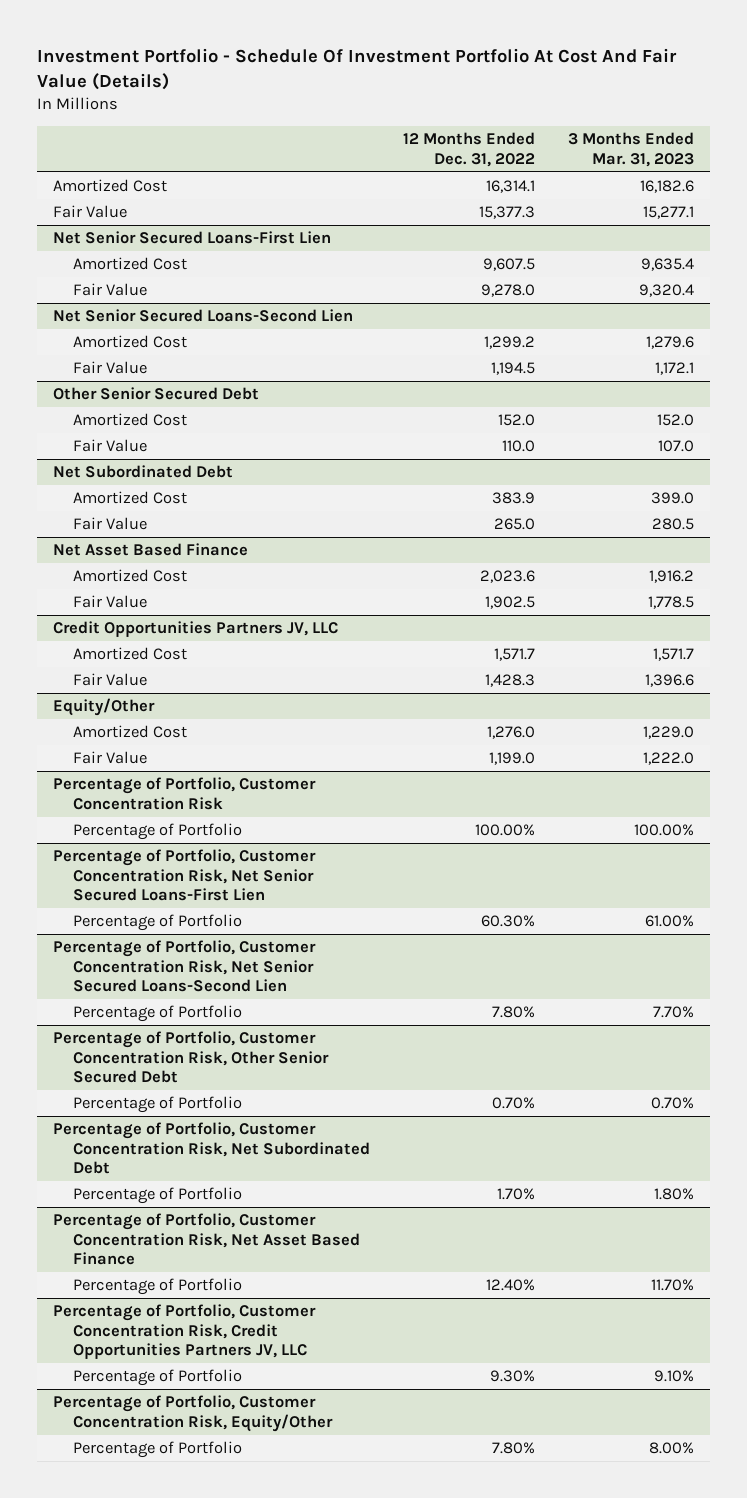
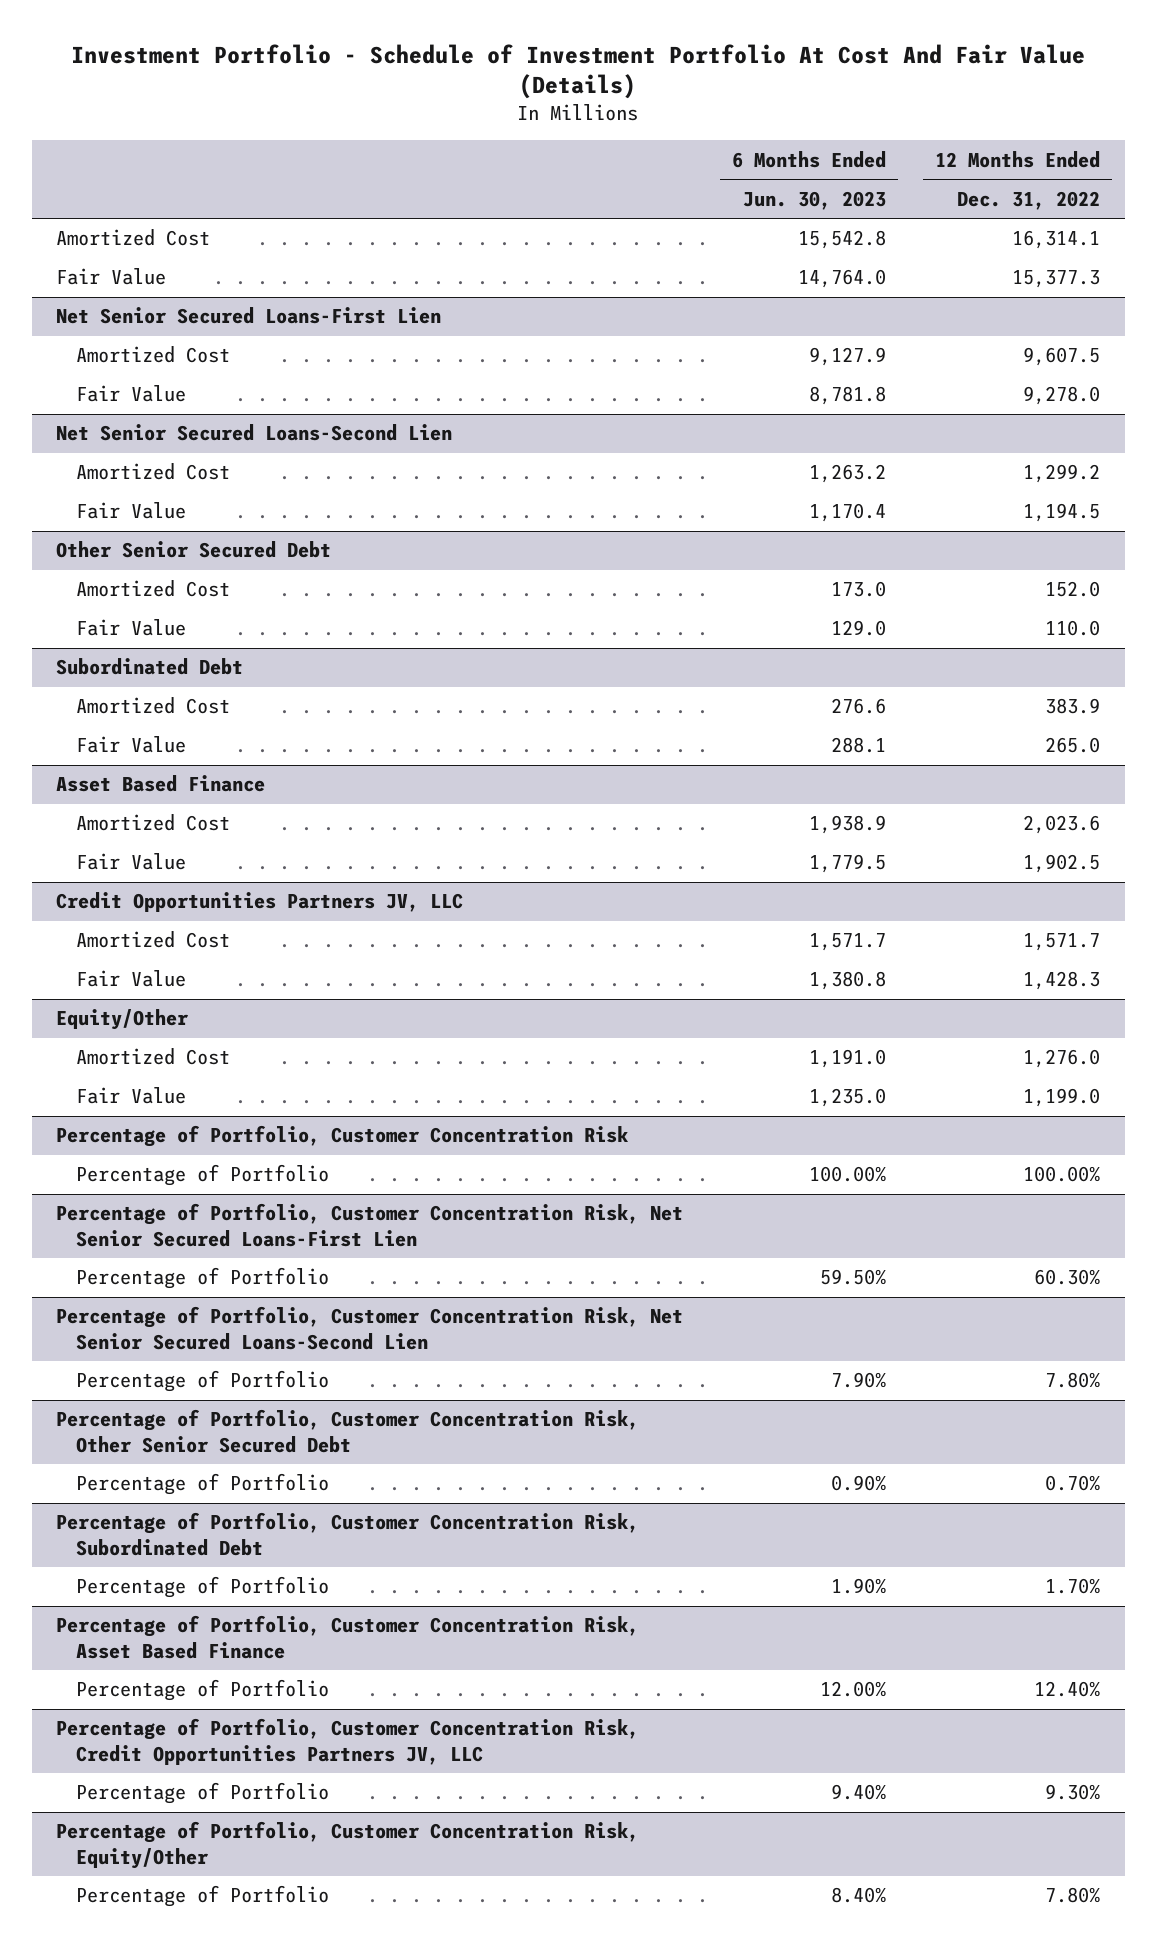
- Investment Portfolio - Schedule Of Investment Portfolio At Cost And Fair Value (Details)
+ Investment Portfolio - Schedule of Investment Portfolio At Cost And Fair Value (Details)
- | 12 Months Ended Dec. 31, 2022 | 3 Months Ended Mar. 31, 2023
+ | 6 Months Ended Jun. 30, 2023 | 12 Months Ended Dec. 31, 2022
- Net Subordinated Debt
+ Subordinated Debt
- Net Asset Based Finance
+ Asset Based Finance
- Percentage of Portfolio, Customer Concentration Risk, Net Subordinated Debt
+ Percentage of Portfolio, Customer Concentration Risk, Subordinated Debt
- Percentage of Portfolio, Customer Concentration Risk, Net Asset Based Finance
+ Percentage of Portfolio, Customer Concentration Risk, Asset Based Finance

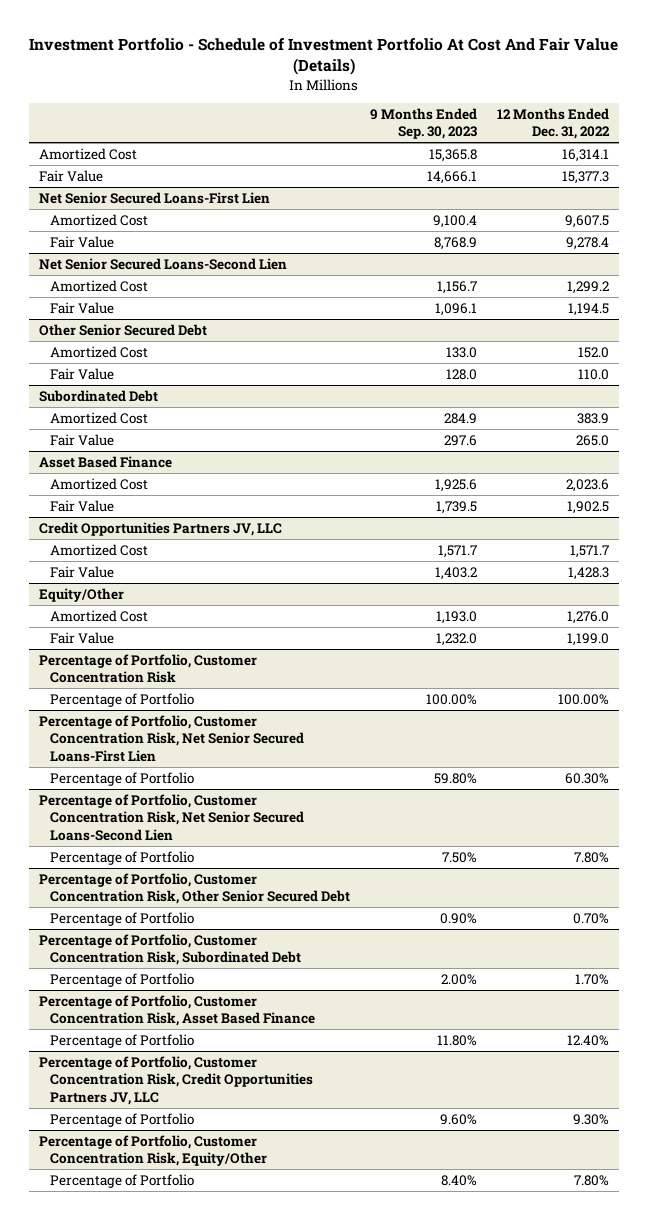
- | 6 Months Ended Jun. 30, 2023 | 12 Months Ended Dec. 31, 2022
+ | 9 Months Ended Sep. 30, 2023 | 12 Months Ended Dec. 31, 2022
@ Net Senior Secured Loans-First Lien
- Fair Value | 8,781.8 | 9,278.0
+ Fair Value | 8,768.9 | 9,278.4

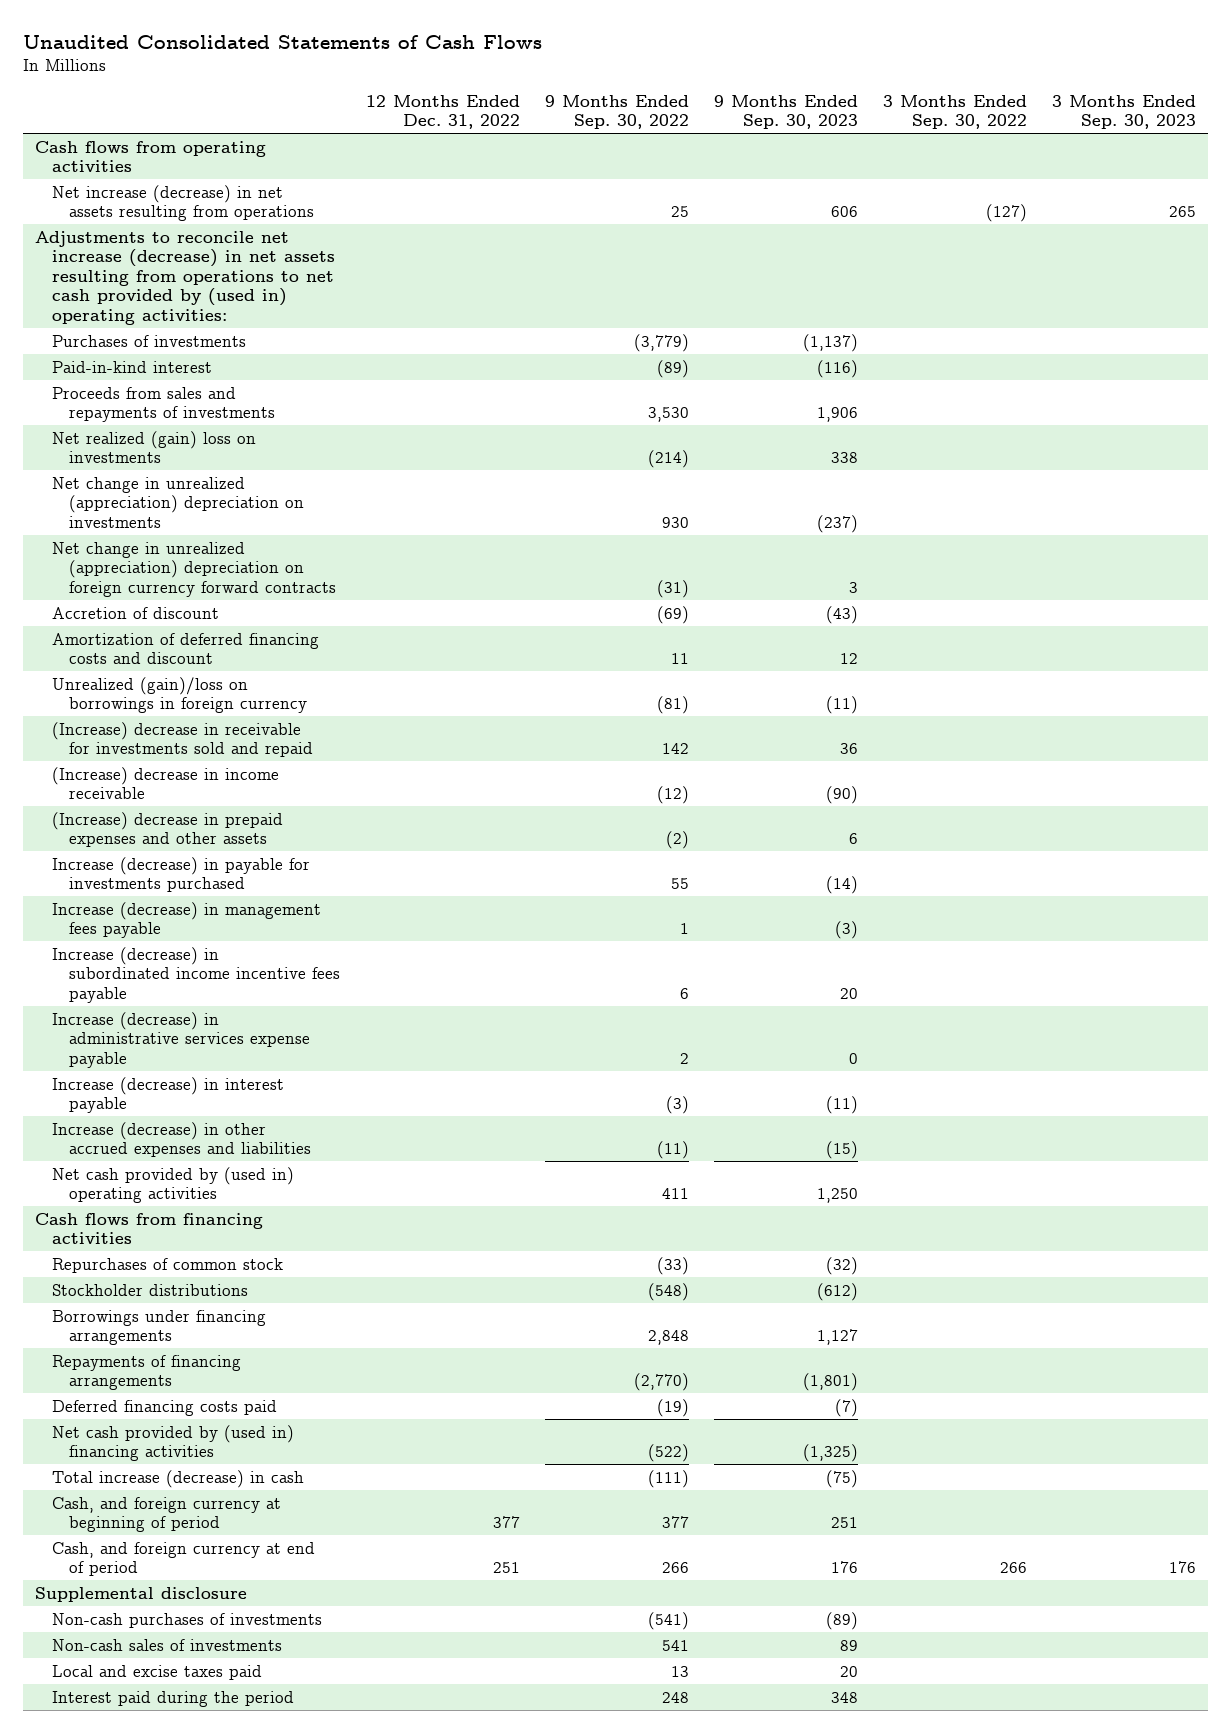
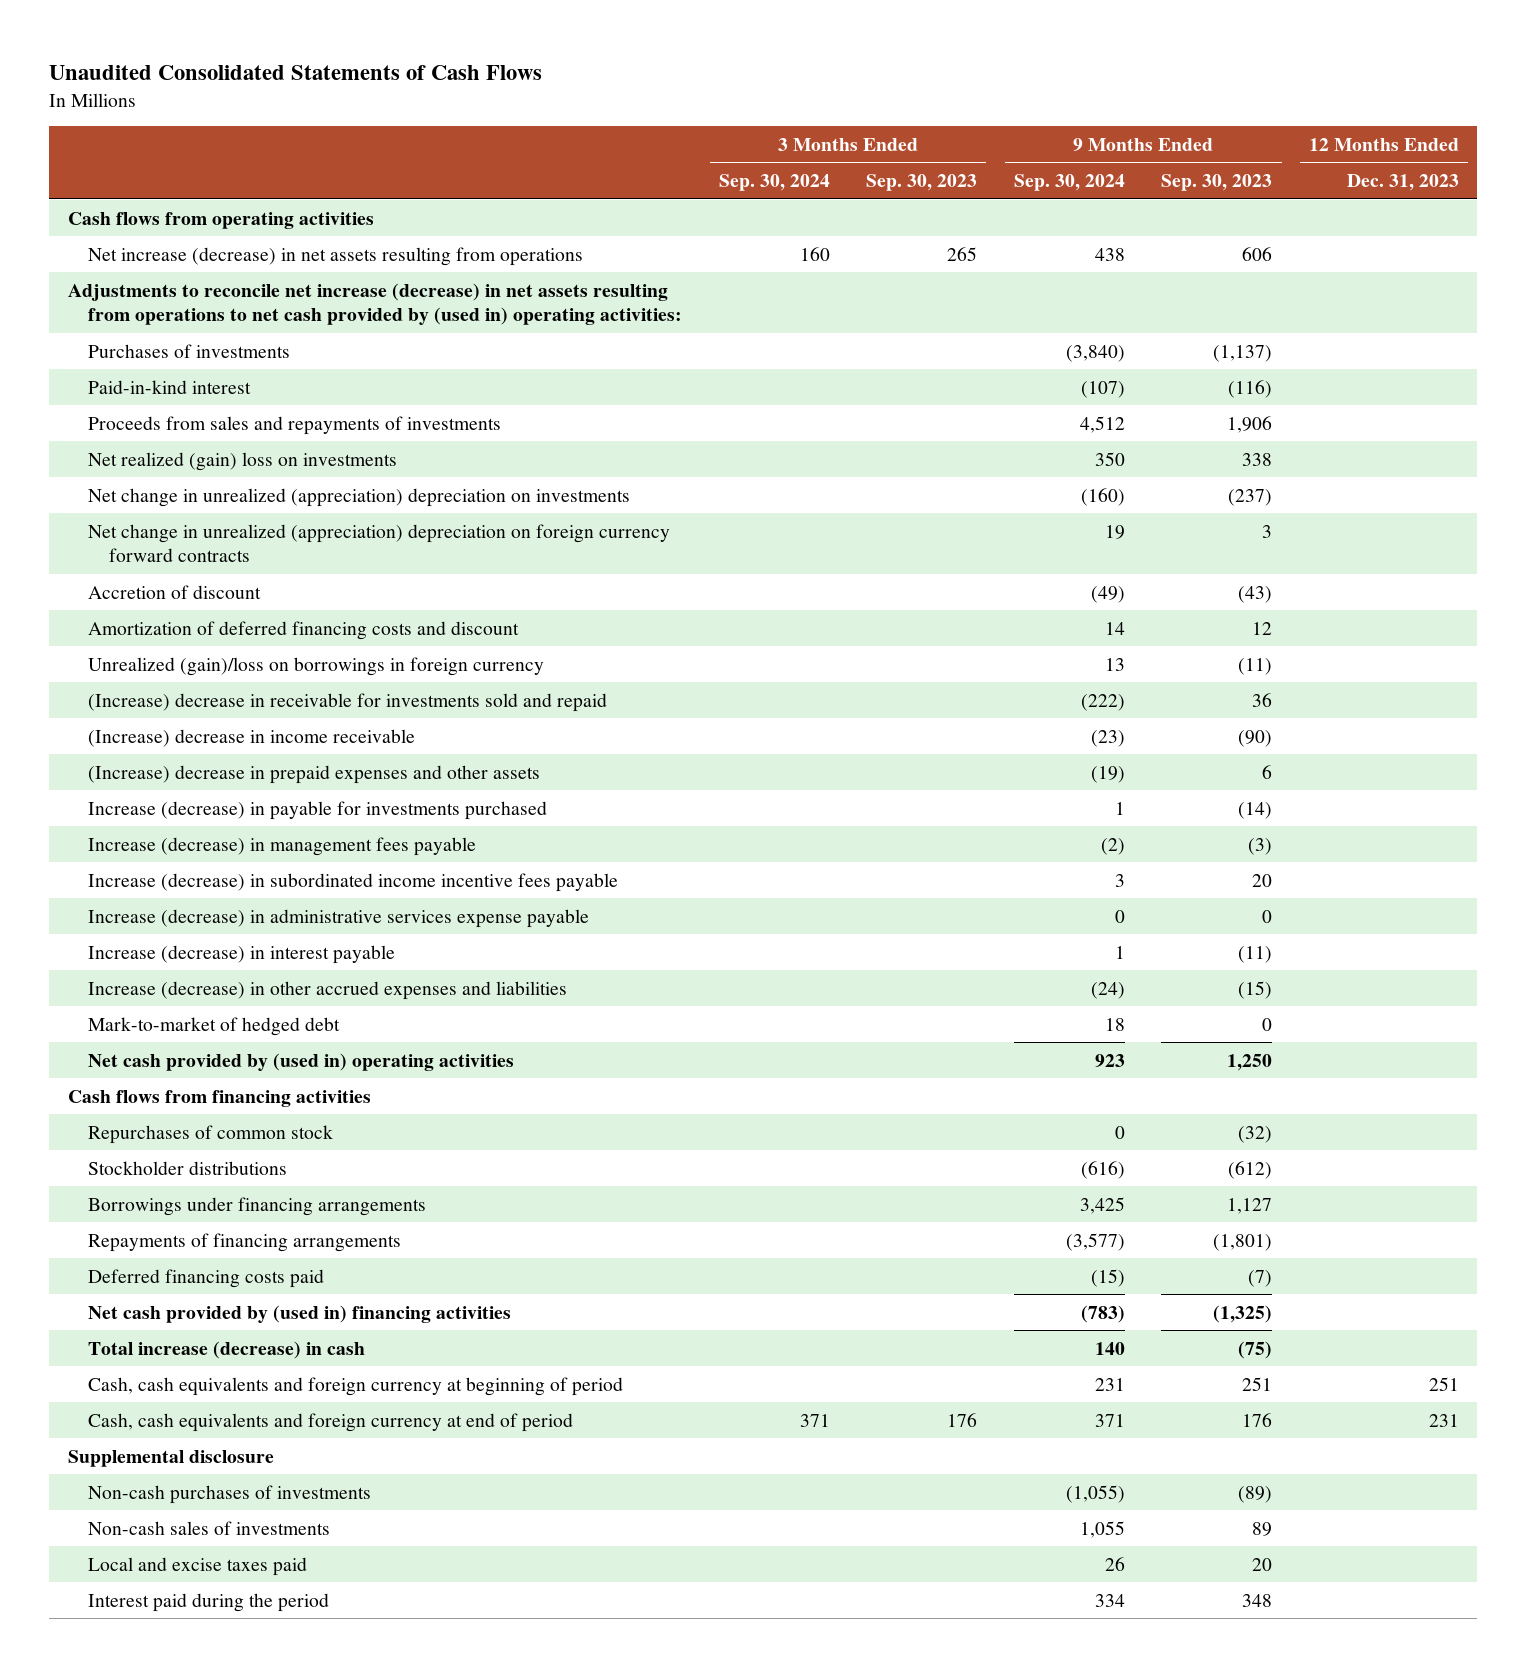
- | 12 Months Ended Dec. 31, 2022 | 9 Months Ended Sep. 30, 2022 | 9 Months Ended Sep. 30, 2023 | 3 Months Ended Sep. 30, 2022 | 3 Months Ended Sep. 30, 2023
+ | 3 Months Ended Sep. 30, 2024 | 3 Months Ended Sep. 30, 2023 | 9 Months Ended Sep. 30, 2024 | 9 Months Ended Sep. 30, 2023 | 12 Months Ended Dec. 31, 2023
+ Mark-to-market of hedged debt | | | 18 | 0 |
- Cash, and foreign currency at beginning of period | 377 | 377 | 251 | |
- Cash, and foreign currency at end of period | 251 | 266 | 176 | 266 | 176
+ Cash, cash equivalents and foreign currency at beginning of period | | | 231 | 251 | 251
+ Cash, cash equivalents and foreign currency at end of period | 371 | 176 | 371 | 176 | 231

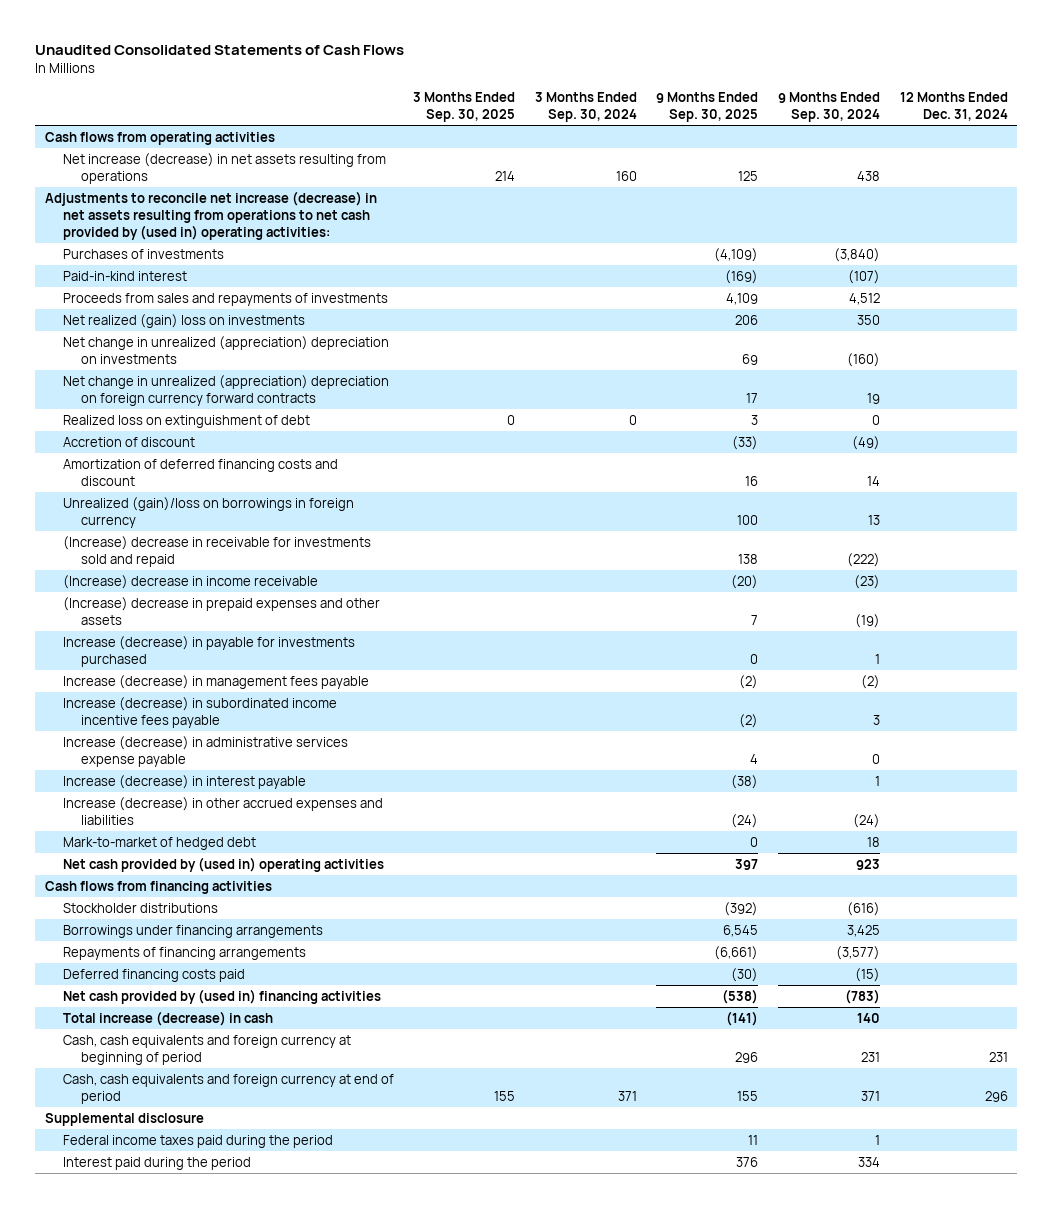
- | 3 Months Ended Sep. 30, 2024 | 3 Months Ended Sep. 30, 2023 | 9 Months Ended Sep. 30, 2024 | 9 Months Ended Sep. 30, 2023 | 12 Months Ended Dec. 31, 2023
+ | 3 Months Ended Sep. 30, 2025 | 3 Months Ended Sep. 30, 2024 | 9 Months Ended Sep. 30, 2025 | 9 Months Ended Sep. 30, 2024 | 12 Months Ended Dec. 31, 2024
+ Realized loss on extinguishment of debt | 0 | 0 | 3 | 0 |
- Repurchases of common stock | | | 0 | (32) |
- Non-cash purchases of investments | | | (1,055) | (89) |
- Non-cash sales of investments | | | 1,055 | 89 |
- Local and excise taxes paid | | | 26 | 20 |
+ Federal income taxes paid during the period | | | 11 | 1 |

